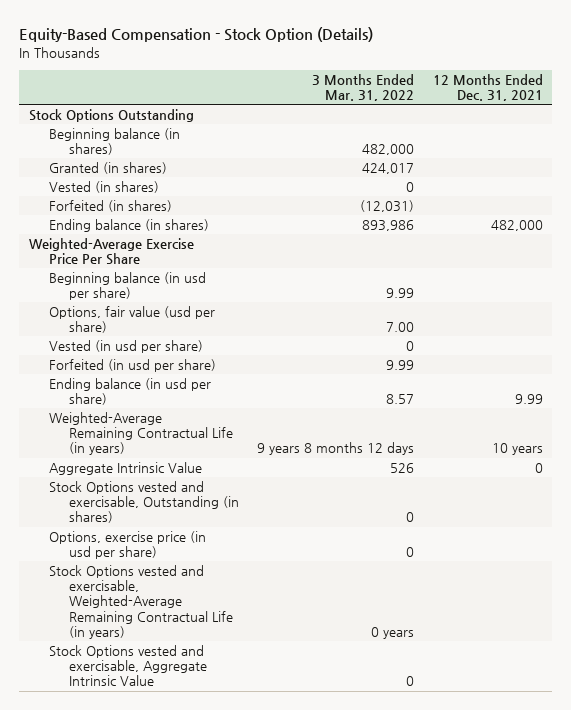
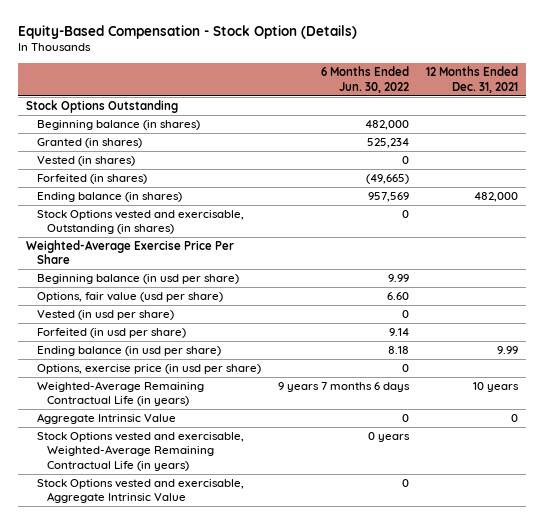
- | 3 Months Ended Mar. 31, 2022 | 12 Months Ended Dec. 31, 2021
+ | 6 Months Ended Jun. 30, 2022 | 12 Months Ended Dec. 31, 2021
moved up: Stock Options vested and exercisable, Outstanding (in shares) | 0 |
moved up: Options, exercise price (in usd per share) | 0 |

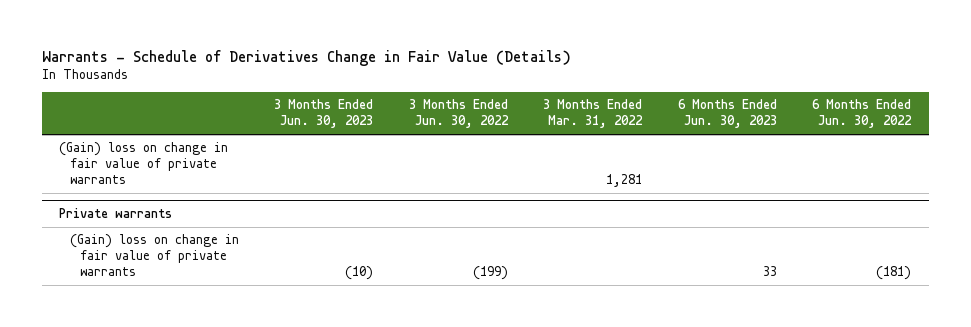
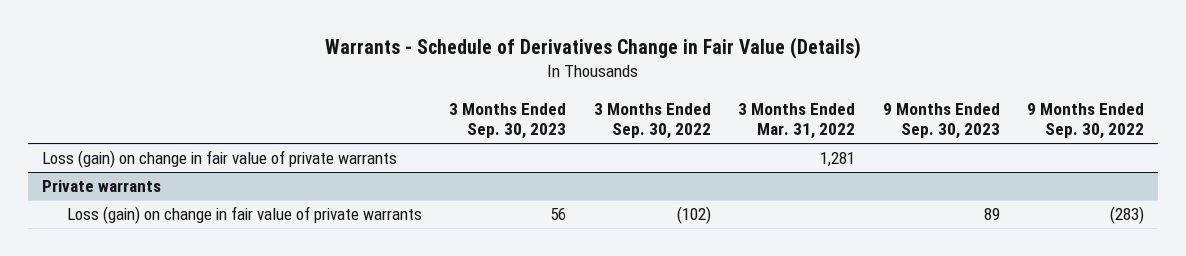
- | 3 Months Ended Jun. 30, 2023 | 3 Months Ended Jun. 30, 2022 | 3 Months Ended Mar. 31, 2022 | 6 Months Ended Jun. 30, 2023 | 6 Months Ended Jun. 30, 2022
+ | 3 Months Ended Sep. 30, 2023 | 3 Months Ended Sep. 30, 2022 | 3 Months Ended Mar. 31, 2022 | 9 Months Ended Sep. 30, 2023 | 9 Months Ended Sep. 30, 2022
- (Gain) loss on change in fair value of private warrants | | | 1,281 | |
+ Loss (gain) on change in fair value of private warrants | | | 1,281 | |
@ Private warrants
- (Gain) loss on change in fair value of private warrants | (10) | (199) | | 33 | (181)
+ Loss (gain) on change in fair value of private warrants | 56 | (102) | | 89 | (283)

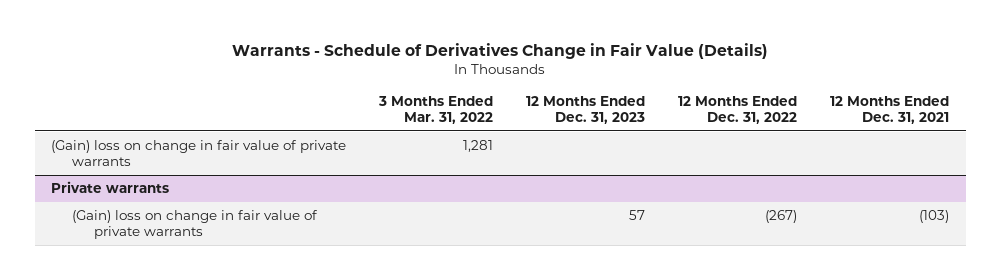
- | 3 Months Ended Sep. 30, 2023 | 3 Months Ended Sep. 30, 2022 | 3 Months Ended Mar. 31, 2022 | 9 Months Ended Sep. 30, 2023 | 9 Months Ended Sep. 30, 2022
+ | 3 Months Ended Mar. 31, 2022 | 12 Months Ended Dec. 31, 2023 | 12 Months Ended Dec. 31, 2022 | 12 Months Ended Dec. 31, 2021
- Loss (gain) on change in fair value of private warrants | | | 1,281 | |
+ (Gain) loss on change in fair value of private warrants | 1,281 | | |
@ Private warrants
- Loss (gain) on change in fair value of private warrants | 56 | (102) | | 89 | (283)
+ (Gain) loss on change in fair value of private warrants | | 57 | (267) | (103)

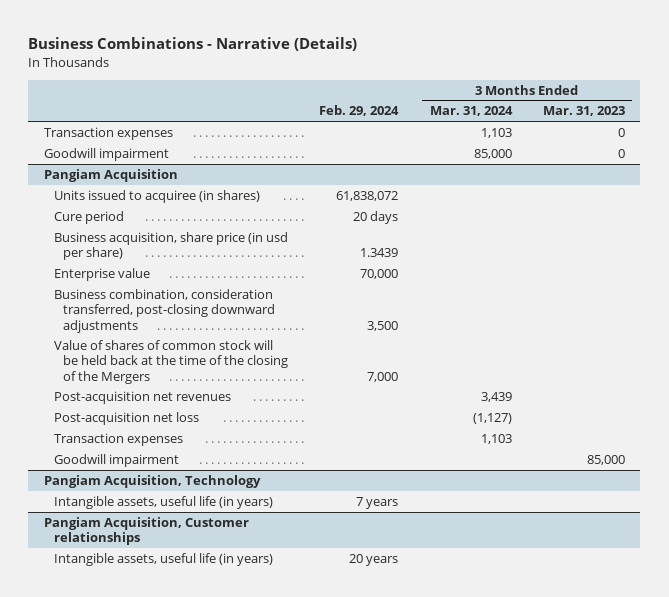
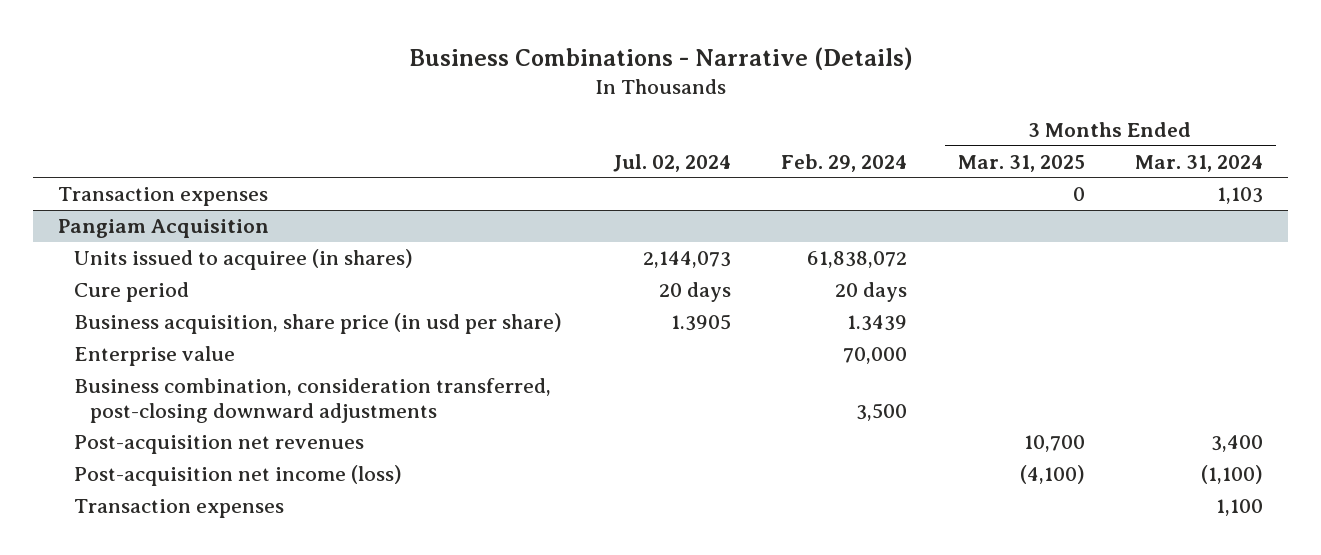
- | Feb. 29, 2024 | 3 Months Ended Mar. 31, 2024 | 3 Months Ended Mar. 31, 2023
+ | Jul. 02, 2024 | Feb. 29, 2024 | 3 Months Ended Mar. 31, 2025 | 3 Months Ended Mar. 31, 2024
- Goodwill impairment | | 85,000 | 0
@ Pangiam Acquisition
- Value of shares of common stock will be held back at the time of the closing of the Mergers | 7,000 | |
- Post-acquisition net revenues | | 3,439 |
- Post-acquisition net loss | | (1,127) |
- Transaction expenses | | 1,103 |
- Goodwill impairment | | | 85,000
- Pangiam Acquisition, Technology
- Intangible assets, useful life (in years) | 7 years | |
- Pangiam Acquisition, Customer relationships
- Intangible assets, useful life (in years) | 20 years | |
@ Pangiam Acquisition
+ Post-acquisition net revenues | | | 10,700 | 3,400
+ Post-acquisition net income (loss) | | | (4,100) | (1,100)
+ Transaction expenses | | | | 1,100

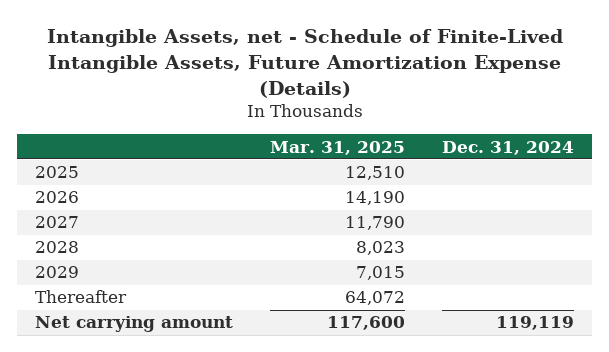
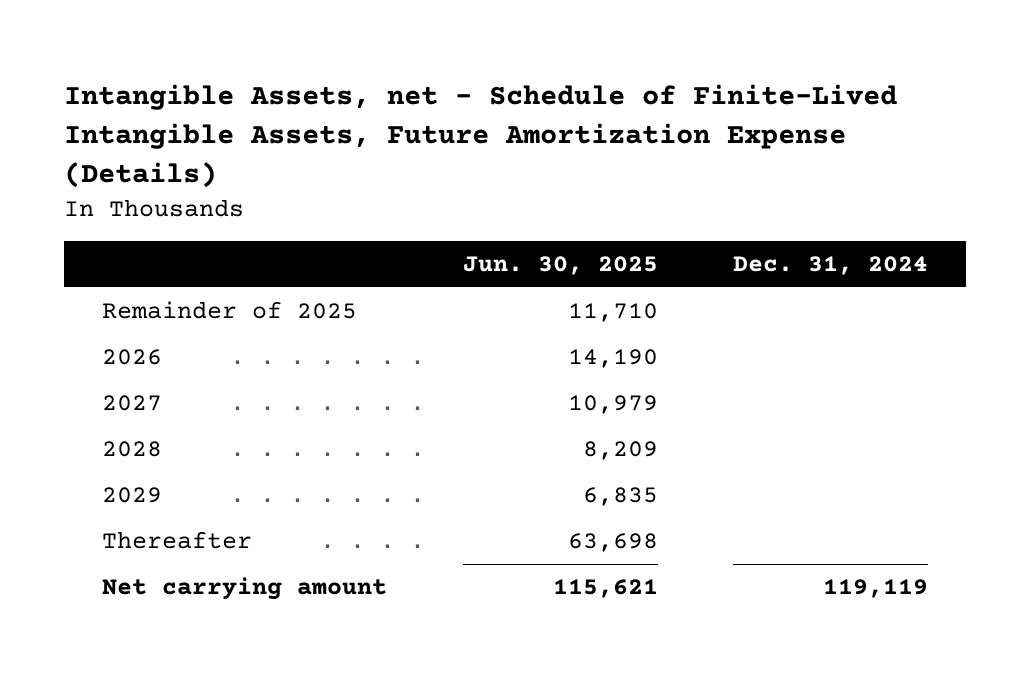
- | Mar. 31, 2025 | Dec. 31, 2024
+ | Jun. 30, 2025 | Dec. 31, 2024
- 2025 | 12,510 |
+ Remainder of 2025 | 11,710 |

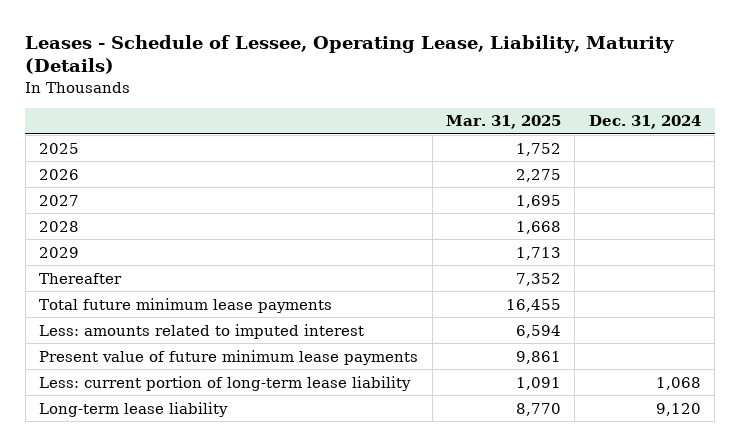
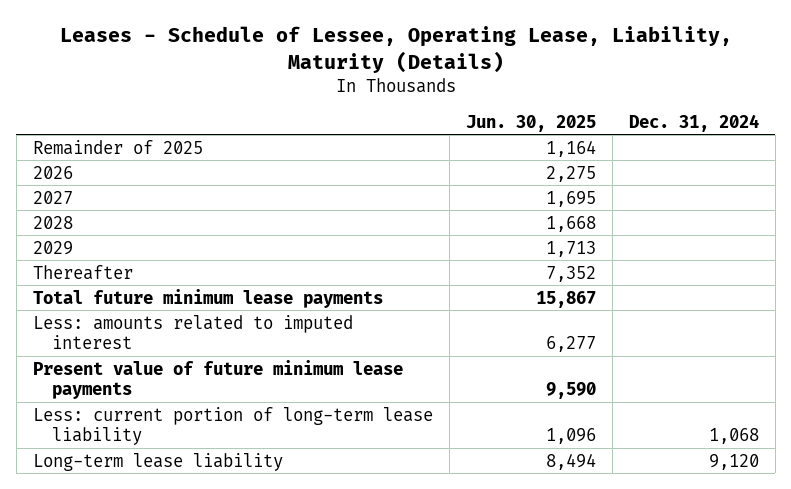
- | Mar. 31, 2025 | Dec. 31, 2024
+ | Jun. 30, 2025 | Dec. 31, 2024
- 2025 | 1,752 |
+ Remainder of 2025 | 1,164 |

